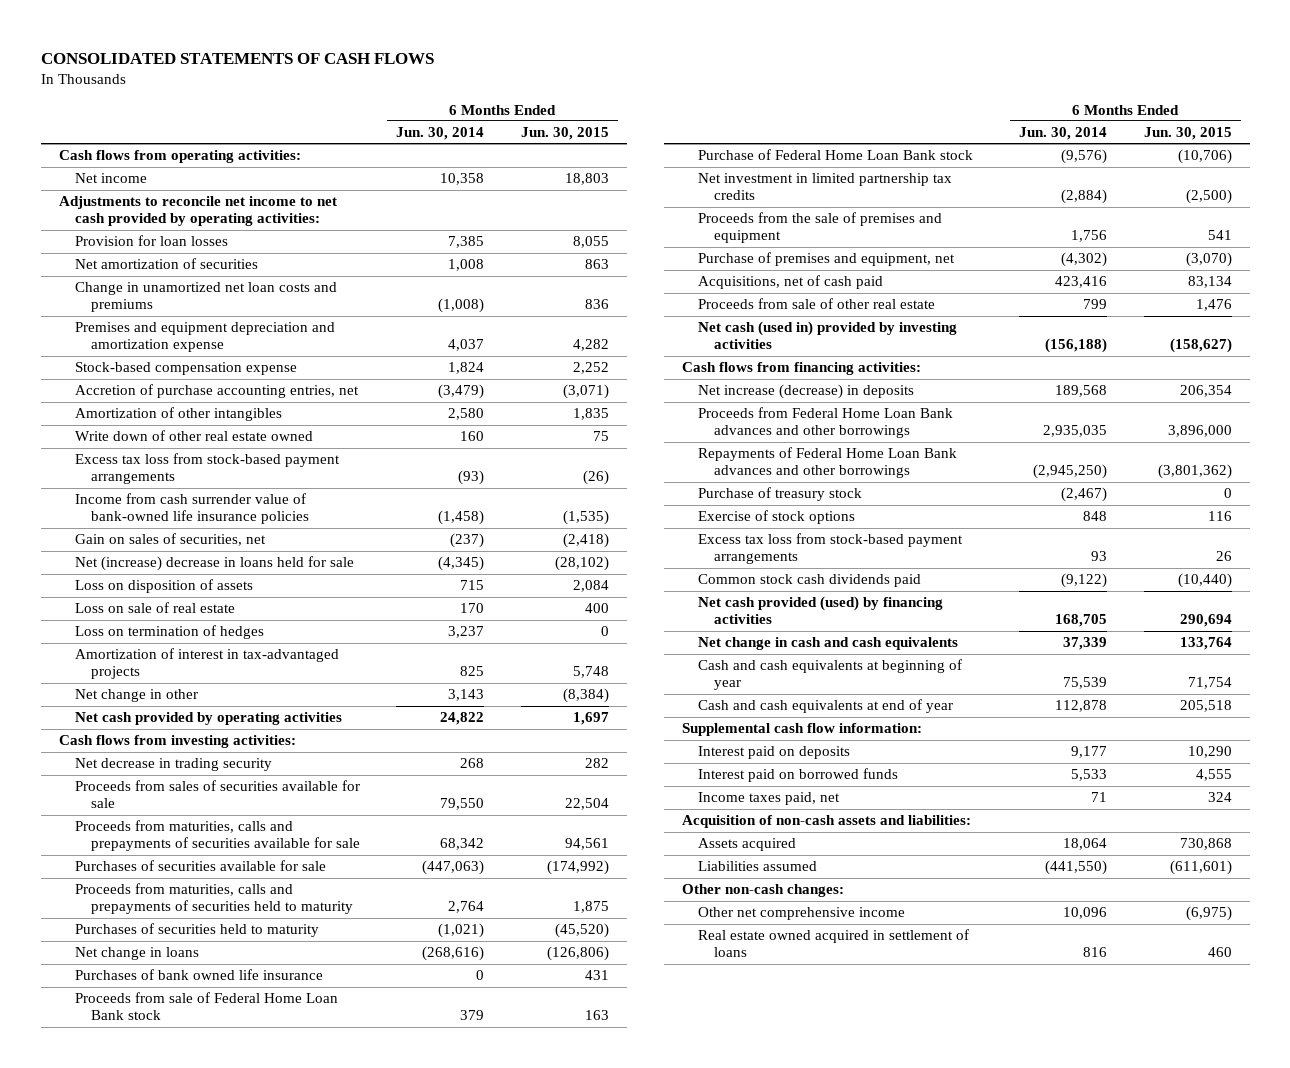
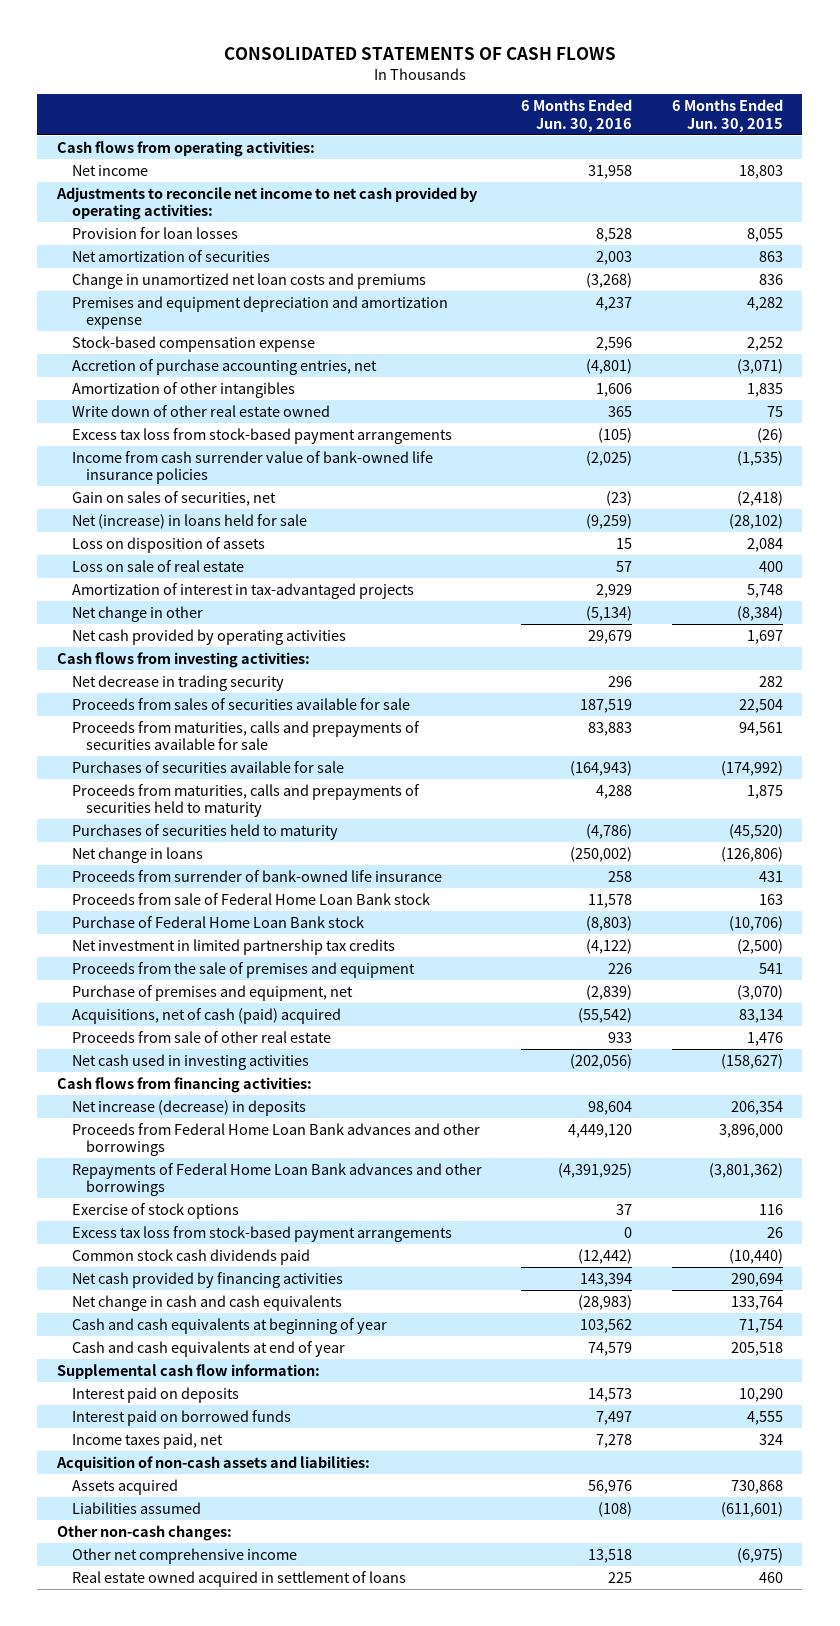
- | 6 Months Ended Jun. 30, 2014 | 6 Months Ended Jun. 30, 2015
+ | 6 Months Ended Jun. 30, 2016 | 6 Months Ended Jun. 30, 2015
- Net (increase) decrease in loans held for sale | (4,345) | (28,102)
+ Net (increase) in loans held for sale | (9,259) | (28,102)
- Loss on termination of hedges | 3,237 | 0
- Purchases of bank owned life insurance | 0 | 431
+ Proceeds from surrender of bank-owned life insurance | 258 | 431
- Acquisitions, net of cash paid | 423,416 | 83,134
+ Acquisitions, net of cash (paid) acquired | (55,542) | 83,134
- Net cash (used in) provided by investing activities | (156,188) | (158,627)
+ Net cash used in investing activities | (202,056) | (158,627)
- Purchase of treasury stock | (2,467) | 0
- Net cash provided (used) by financing activities | 168,705 | 290,694
+ Net cash provided by financing activities | 143,394 | 290,694

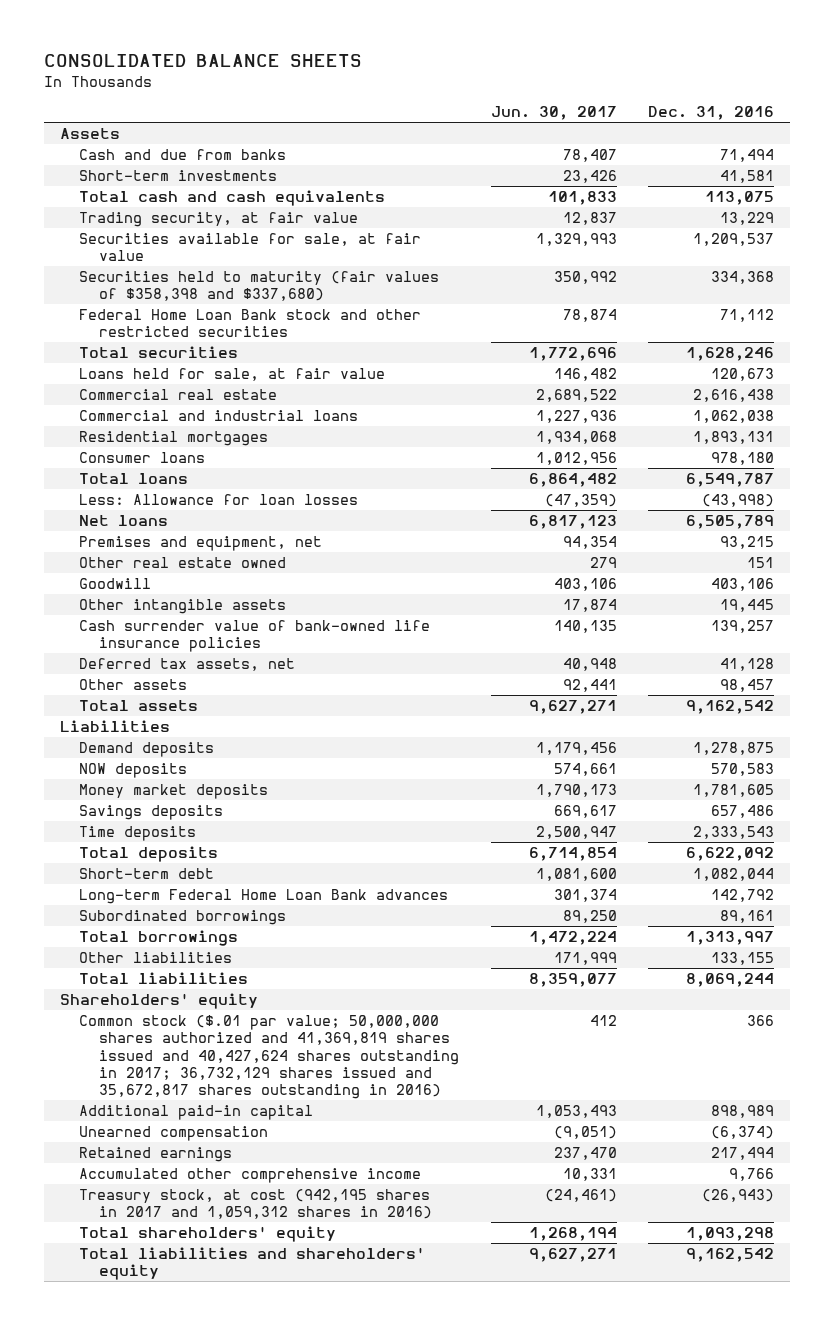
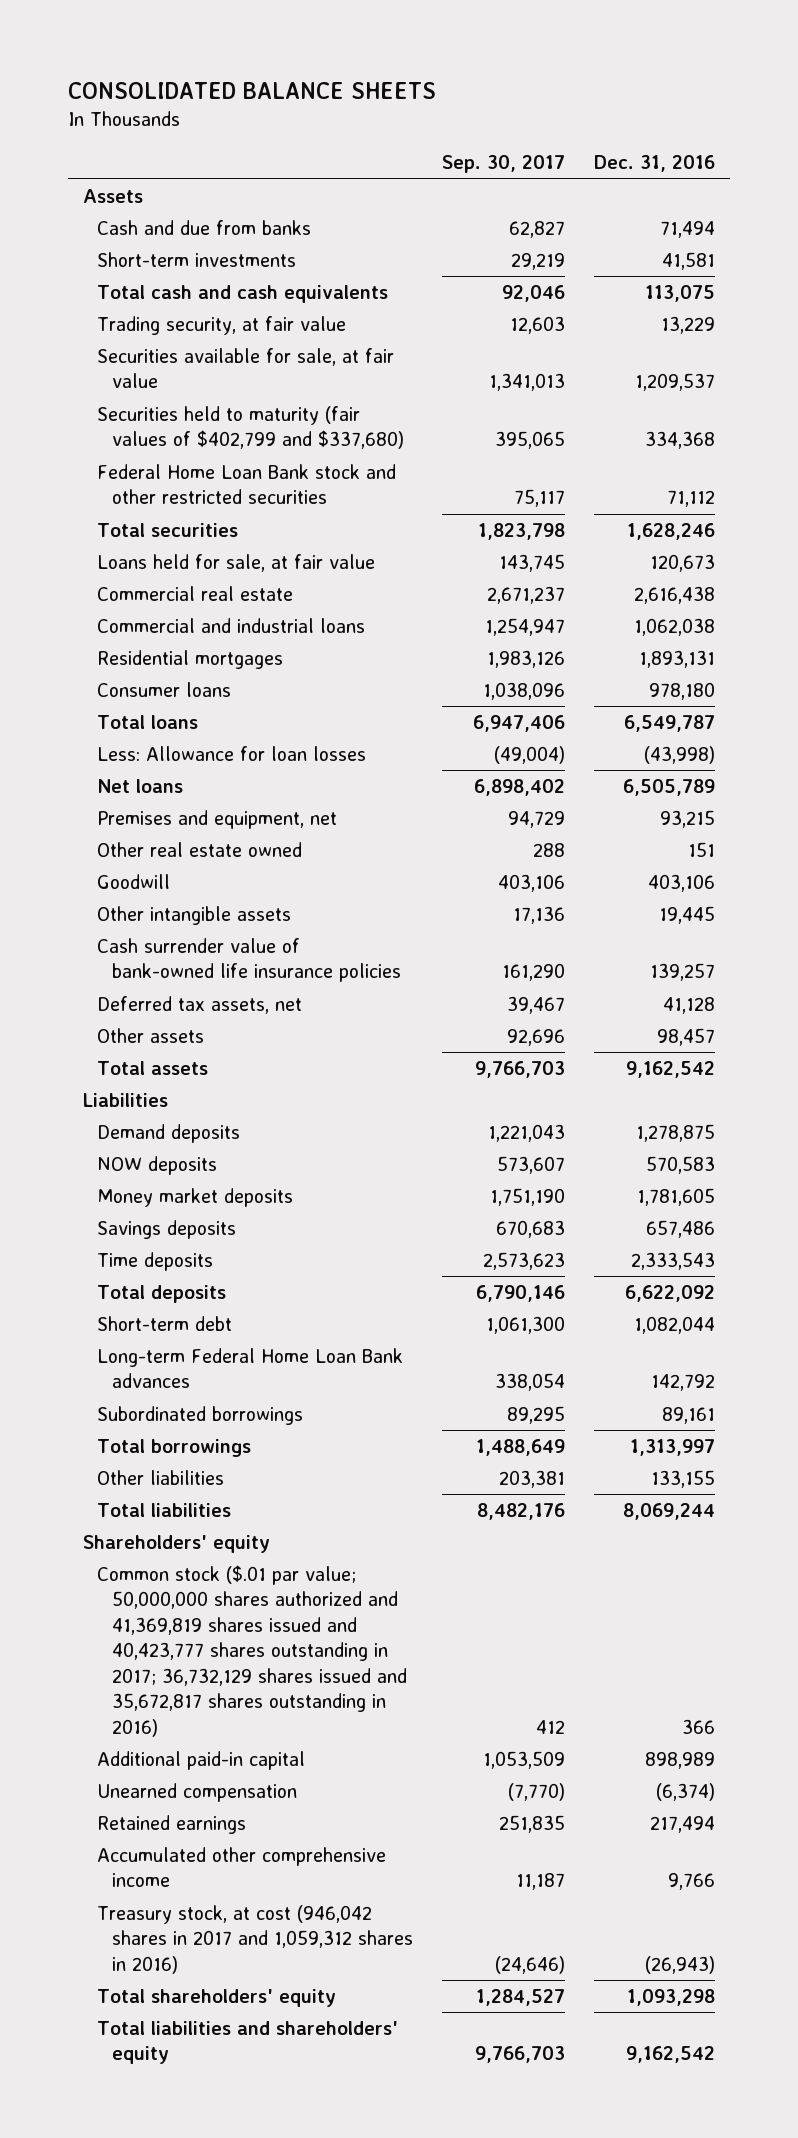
- | Jun. 30, 2017 | Dec. 31, 2016
+ | Sep. 30, 2017 | Dec. 31, 2016
- Securities held to maturity (fair values of $358,398 and $337,680) | 350,992 | 334,368
+ Securities held to maturity (fair values of $402,799 and $337,680) | 395,065 | 334,368
- Common stock ($.01 par value; 50,000,000 shares authorized and 41,369,819 shares issued and 40,427,624 shares outstanding in 2017; 36,732,129 shares issued and 35,672,817 shares outstanding in 2016) | 412 | 366
+ Common stock ($.01 par value; 50,000,000 shares authorized and 41,369,819 shares issued and 40,423,777 shares outstanding in 2017; 36,732,129 shares issued and 35,672,817 shares outstanding in 2016) | 412 | 366
- Treasury stock, at cost (942,195 shares in 2017 and 1,059,312 shares in 2016) | (24,461) | (26,943)
+ Treasury stock, at cost (946,042 shares in 2017 and 1,059,312 shares in 2016) | (24,646) | (26,943)

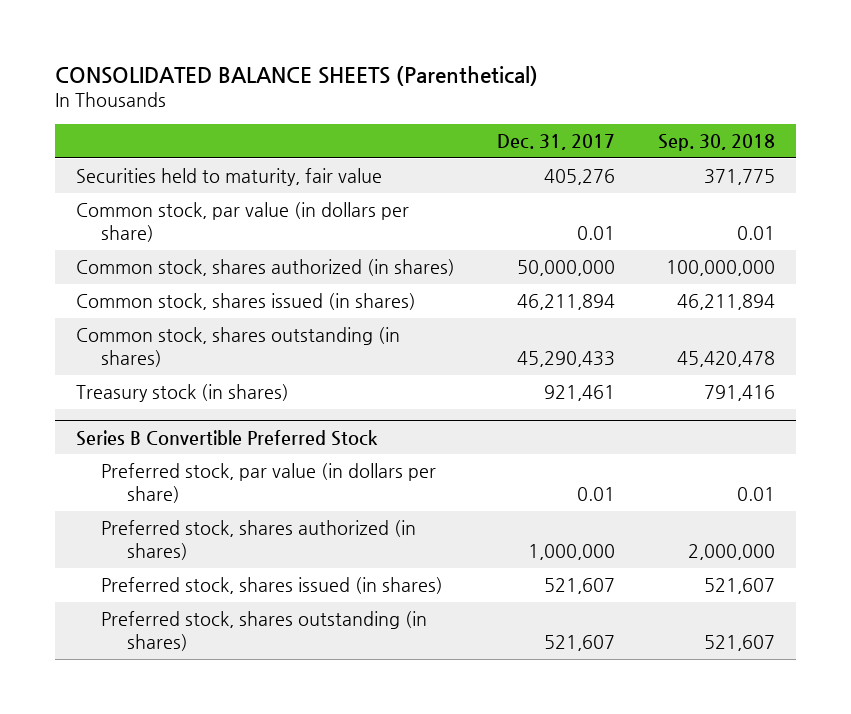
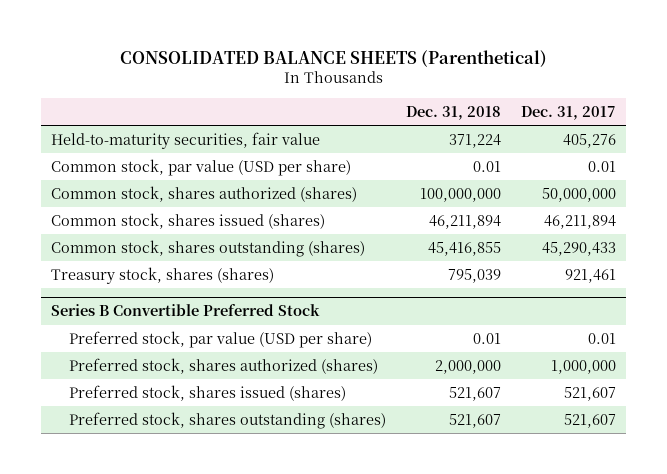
- | Dec. 31, 2017 | Sep. 30, 2018
+ | Dec. 31, 2018 | Dec. 31, 2017
- Securities held to maturity, fair value | 405,276 | 371,775
- Common stock, par value (in dollars per share) | 0.01 | 0.01
- Common stock, shares authorized (in shares) | 50,000,000 | 100,000,000
- Common stock, shares issued (in shares) | 46,211,894 | 46,211,894
- Common stock, shares outstanding (in shares) | 45,290,433 | 45,420,478
- Treasury stock (in shares) | 921,461 | 791,416
+ Held-to-maturity securities, fair value | 371,224 | 405,276
+ Common stock, par value (USD per share) | 0.01 | 0.01
+ Common stock, shares authorized (shares) | 100,000,000 | 50,000,000
+ Common stock, shares issued (shares) | 46,211,894 | 46,211,894
+ Common stock, shares outstanding (shares) | 45,416,855 | 45,290,433
+ Treasury stock, shares (shares) | 795,039 | 921,461
@ Series B Convertible Preferred Stock
- Preferred stock, par value (in dollars per share) | 0.01 | 0.01
- Preferred stock, shares authorized (in shares) | 1,000,000 | 2,000,000
- Preferred stock, shares issued (in shares) | 521,607 | 521,607
- Preferred stock, shares outstanding (in shares) | 521,607 | 521,607
+ Preferred stock, par value (USD per share) | 0.01 | 0.01
+ Preferred stock, shares authorized (shares) | 2,000,000 | 1,000,000
+ Preferred stock, shares issued (shares) | 521,607 | 521,607
+ Preferred stock, shares outstanding (shares) | 521,607 | 521,607

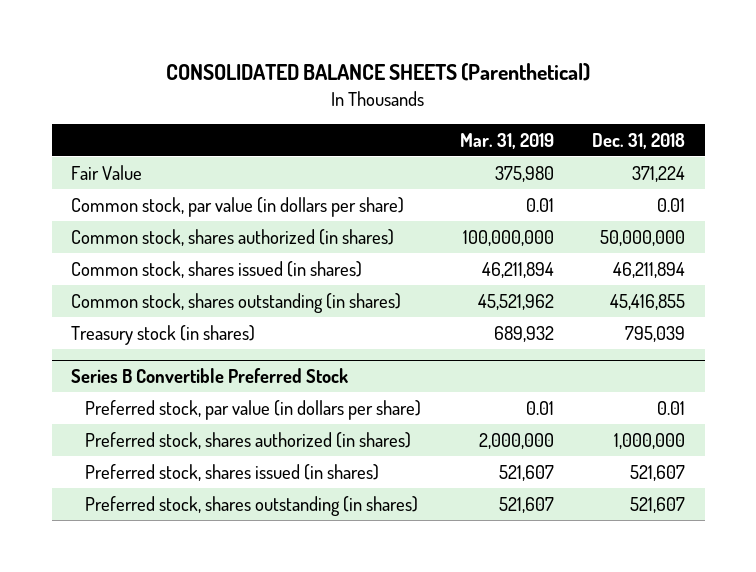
- | Dec. 31, 2018 | Dec. 31, 2017
+ | Mar. 31, 2019 | Dec. 31, 2018
- Held-to-maturity securities, fair value | 371,224 | 405,276
- Common stock, par value (USD per share) | 0.01 | 0.01
- Common stock, shares authorized (shares) | 100,000,000 | 50,000,000
- Common stock, shares issued (shares) | 46,211,894 | 46,211,894
- Common stock, shares outstanding (shares) | 45,416,855 | 45,290,433
- Treasury stock, shares (shares) | 795,039 | 921,461
+ Fair Value | 375,980 | 371,224
+ Common stock, par value (in dollars per share) | 0.01 | 0.01
+ Common stock, shares authorized (in shares) | 100,000,000 | 50,000,000
+ Common stock, shares issued (in shares) | 46,211,894 | 46,211,894
+ Common stock, shares outstanding (in shares) | 45,521,962 | 45,416,855
+ Treasury stock (in shares) | 689,932 | 795,039
@ Series B Convertible Preferred Stock
- Preferred stock, par value (USD per share) | 0.01 | 0.01
- Preferred stock, shares authorized (shares) | 2,000,000 | 1,000,000
- Preferred stock, shares issued (shares) | 521,607 | 521,607
- Preferred stock, shares outstanding (shares) | 521,607 | 521,607
+ Preferred stock, par value (in dollars per share) | 0.01 | 0.01
+ Preferred stock, shares authorized (in shares) | 2,000,000 | 1,000,000
+ Preferred stock, shares issued (in shares) | 521,607 | 521,607
+ Preferred stock, shares outstanding (in shares) | 521,607 | 521,607

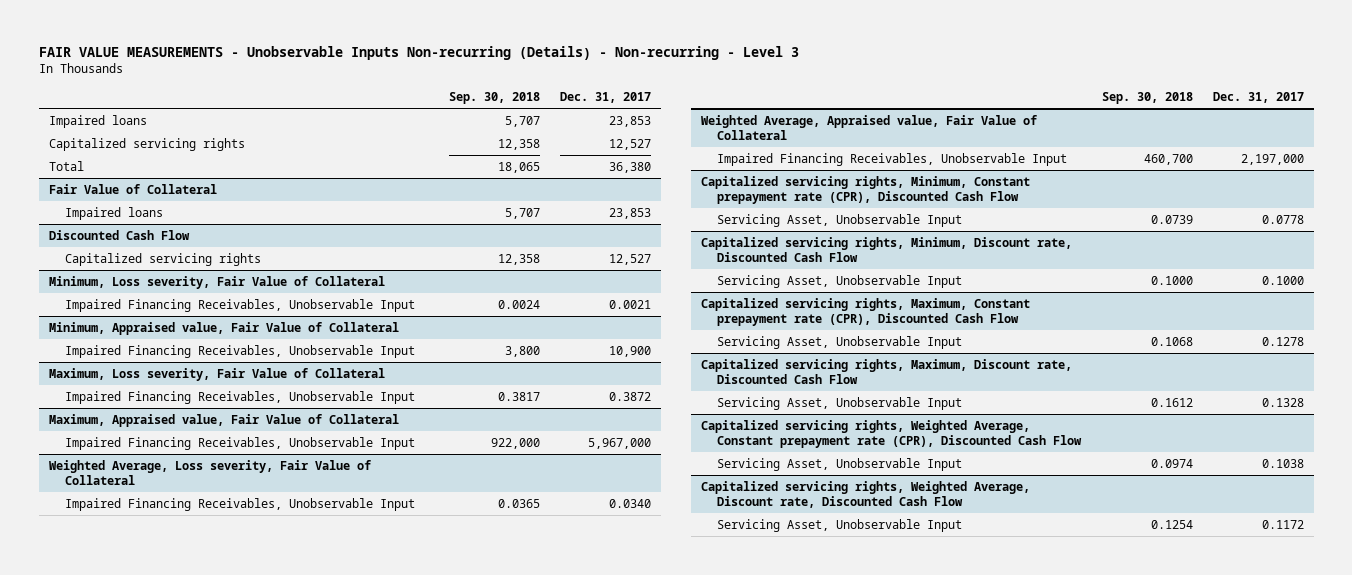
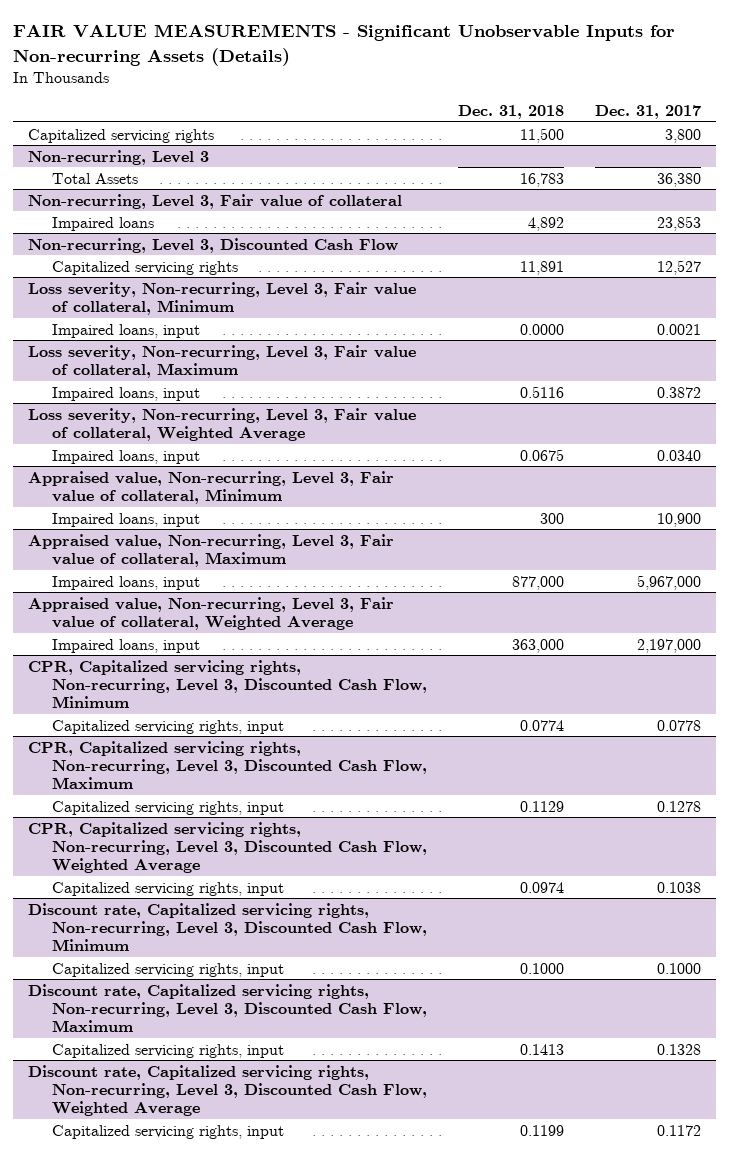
- FAIR VALUE MEASUREMENTS - Unobservable Inputs Non-recurring (Details) - Non-recurring - Level 3
+ FAIR VALUE MEASUREMENTS - Significant Unobservable Inputs for Non-recurring Assets (Details)
- | Sep. 30, 2018 | Dec. 31, 2017
+ | Dec. 31, 2018 | Dec. 31, 2017
- Impaired loans | 5,707 | 23,853
- Capitalized servicing rights | 12,358 | 12,527
- Total | 18,065 | 36,380
- Fair Value of Collateral
+ Capitalized servicing rights | 11,500 | 3,800
+ Non-recurring, Level 3
+ Total Assets | 16,783 | 36,380
+ Non-recurring, Level 3, Fair value of collateral
- Discounted Cash Flow
+ Non-recurring, Level 3, Discounted Cash Flow
- Minimum, Loss severity, Fair Value of Collateral
- Impaired Financing Receivables, Unobservable Input | 0.0024 | 0.0021
- Minimum, Appraised value, Fair Value of Collateral
- Impaired Financing Receivables, Unobservable Input | 3,800 | 10,900
- Maximum, Loss severity, Fair Value of Collateral
- Impaired Financing Receivables, Unobservable Input | 0.3817 | 0.3872
- Maximum, Appraised value, Fair Value of Collateral
- Impaired Financing Receivables, Unobservable Input | 922,000 | 5,967,000
- Weighted Average, Loss severity, Fair Value of Collateral
- Impaired Financing Receivables, Unobservable Input | 0.0365 | 0.0340
- Weighted Average, Appraised value, Fair Value of Collateral
- Impaired Financing Receivables, Unobservable Input | 460,700 | 2,197,000
- Capitalized servicing rights, Minimum, Constant prepayment rate (CPR), Discounted Cash Flow
- Servicing Asset, Unobservable Input | 0.0739 | 0.0778
- Capitalized servicing rights, Minimum, Discount rate, Discounted Cash Flow
- Servicing Asset, Unobservable Input | 0.1000 | 0.1000
- Capitalized servicing rights, Maximum, Constant prepayment rate (CPR), Discounted Cash Flow
- Servicing Asset, Unobservable Input | 0.1068 | 0.1278
- Capitalized servicing rights, Maximum, Discount rate, Discounted Cash Flow
- Servicing Asset, Unobservable Input | 0.1612 | 0.1328
- Capitalized servicing rights, Weighted Average, Constant prepayment rate (CPR), Discounted Cash Flow
- Servicing Asset, Unobservable Input | 0.0974 | 0.1038
- Capitalized servicing rights, Weighted Average, Discount rate, Discounted Cash Flow
- Servicing Asset, Unobservable Input | 0.1254 | 0.1172
+ Loss severity, Non-recurring, Level 3, Fair value of collateral, Minimum
+ Impaired loans, input | 0.0000 | 0.0021
+ Loss severity, Non-recurring, Level 3, Fair value of collateral, Maximum
+ Impaired loans, input | 0.5116 | 0.3872
+ Loss severity, Non-recurring, Level 3, Fair value of collateral, Weighted Average
+ Impaired loans, input | 0.0675 | 0.0340
+ Appraised value, Non-recurring, Level 3, Fair value of collateral, Minimum
+ Impaired loans, input | 300 | 10,900
+ Appraised value, Non-recurring, Level 3, Fair value of collateral, Maximum
+ Impaired loans, input | 877,000 | 5,967,000
+ Appraised value, Non-recurring, Level 3, Fair value of collateral, Weighted Average
+ Impaired loans, input | 363,000 | 2,197,000
+ CPR, Capitalized servicing rights, Non-recurring, Level 3, Discounted Cash Flow, Minimum
+ Capitalized servicing rights, input | 0.0774 | 0.0778
+ CPR, Capitalized servicing rights, Non-recurring, Level 3, Discounted Cash Flow, Maximum
+ Capitalized servicing rights, input | 0.1129 | 0.1278
+ CPR, Capitalized servicing rights, Non-recurring, Level 3, Discounted Cash Flow, Weighted Average
+ Capitalized servicing rights, input | 0.0974 | 0.1038
+ Discount rate, Capitalized servicing rights, Non-recurring, Level 3, Discounted Cash Flow, Minimum
+ Capitalized servicing rights, input | 0.1000 | 0.1000
+ Discount rate, Capitalized servicing rights, Non-recurring, Level 3, Discounted Cash Flow, Maximum
+ Capitalized servicing rights, input | 0.1413 | 0.1328
+ Discount rate, Capitalized servicing rights, Non-recurring, Level 3, Discounted Cash Flow, Weighted Average
+ Capitalized servicing rights, input | 0.1199 | 0.1172

